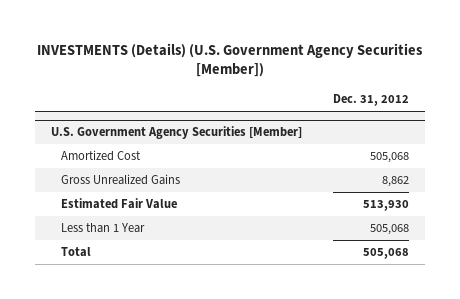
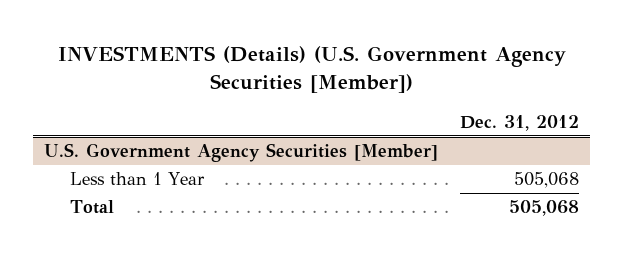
@ U.S. Government Agency Securities [Member]
- Amortized Cost | 505,068
- Gross Unrealized Gains | 8,862
- Estimated Fair Value | 513,930

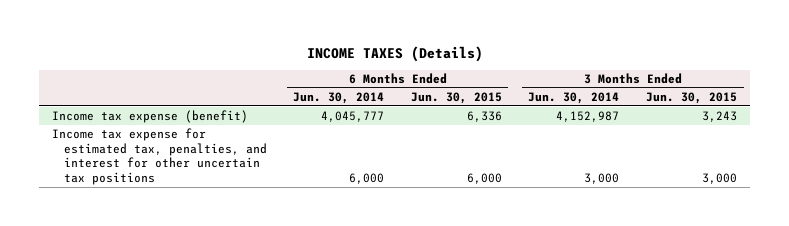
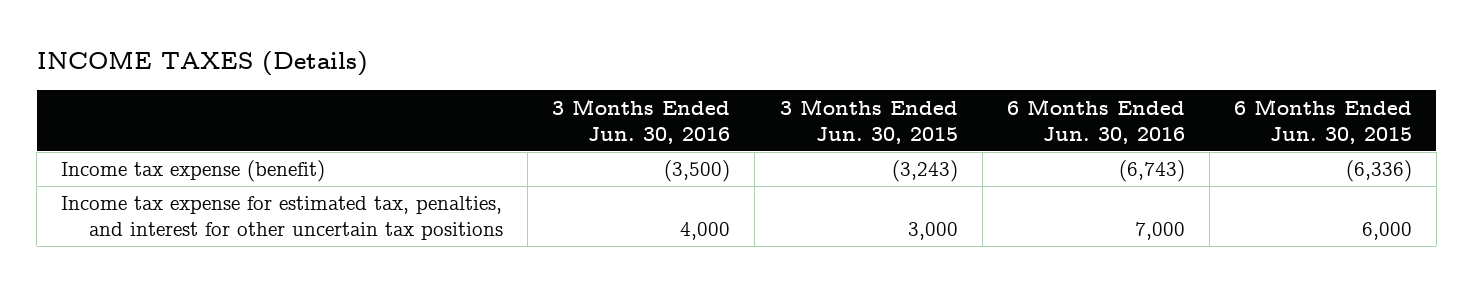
- | 6 Months Ended Jun. 30, 2014 | 6 Months Ended Jun. 30, 2015 | 3 Months Ended Jun. 30, 2014 | 3 Months Ended Jun. 30, 2015
+ | 3 Months Ended Jun. 30, 2016 | 3 Months Ended Jun. 30, 2015 | 6 Months Ended Jun. 30, 2016 | 6 Months Ended Jun. 30, 2015
- Income tax expense (benefit) | 4,045,777 | 6,336 | 4,152,987 | 3,243
+ Income tax expense (benefit) | (3,500) | (3,243) | (6,743) | (6,336)

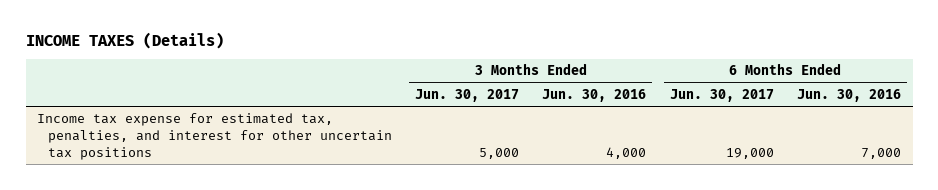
- | 3 Months Ended Jun. 30, 2016 | 3 Months Ended Jun. 30, 2015 | 6 Months Ended Jun. 30, 2016 | 6 Months Ended Jun. 30, 2015
+ | 3 Months Ended Jun. 30, 2017 | 3 Months Ended Jun. 30, 2016 | 6 Months Ended Jun. 30, 2017 | 6 Months Ended Jun. 30, 2016
- Income tax expense (benefit) | (3,500) | (3,243) | (6,743) | (6,336)

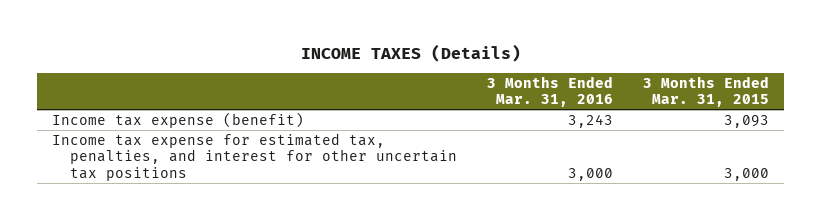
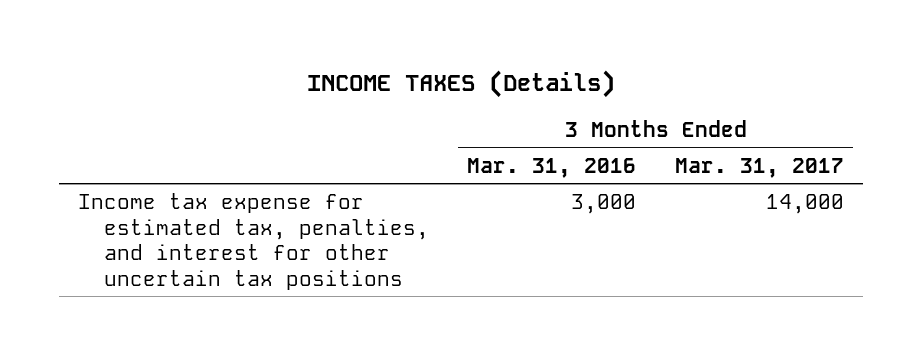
- | 3 Months Ended Mar. 31, 2016 | 3 Months Ended Mar. 31, 2015
+ | 3 Months Ended Mar. 31, 2016 | 3 Months Ended Mar. 31, 2017
- Income tax expense (benefit) | 3,243 | 3,093

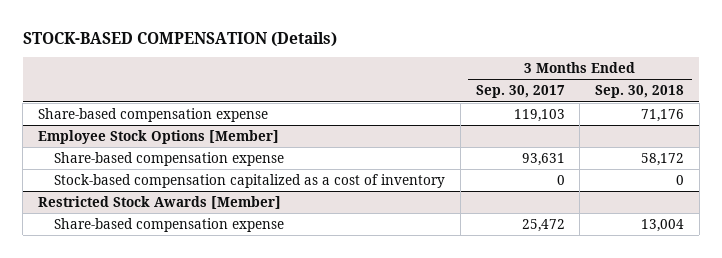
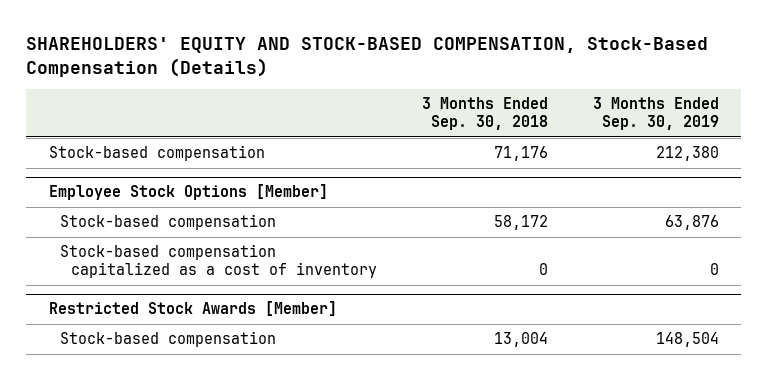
- STOCK-BASED COMPENSATION (Details)
+ SHAREHOLDERS' EQUITY AND STOCK-BASED COMPENSATION, Stock-Based Compensation (Details)
- | 3 Months Ended Sep. 30, 2017 | 3 Months Ended Sep. 30, 2018
+ | 3 Months Ended Sep. 30, 2018 | 3 Months Ended Sep. 30, 2019
- Share-based compensation expense | 119,103 | 71,176
+ Stock-based compensation | 71,176 | 212,380
@ Employee Stock Options [Member]
- Share-based compensation expense | 93,631 | 58,172
+ Stock-based compensation | 58,172 | 63,876
@ Restricted Stock Awards [Member]
- Share-based compensation expense | 25,472 | 13,004
+ Stock-based compensation | 13,004 | 148,504

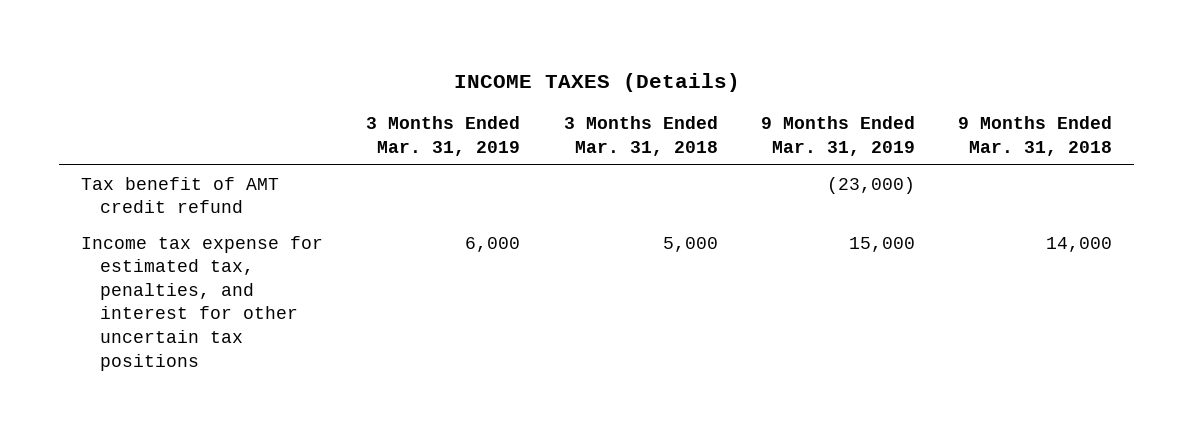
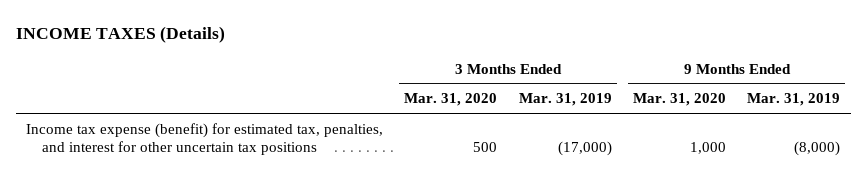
- | 3 Months Ended Mar. 31, 2019 | 3 Months Ended Mar. 31, 2018 | 9 Months Ended Mar. 31, 2019 | 9 Months Ended Mar. 31, 2018
+ | 3 Months Ended Mar. 31, 2020 | 3 Months Ended Mar. 31, 2019 | 9 Months Ended Mar. 31, 2020 | 9 Months Ended Mar. 31, 2019
- Tax benefit of AMT credit refund | | | (23,000) |
- Income tax expense for estimated tax, penalties, and interest for other uncertain tax positions | 6,000 | 5,000 | 15,000 | 14,000
+ Income tax expense (benefit) for estimated tax, penalties, and interest for other uncertain tax positions | 500 | (17,000) | 1,000 | (8,000)

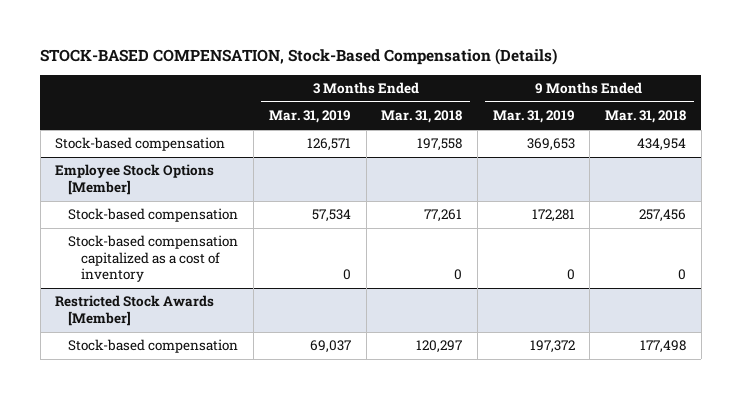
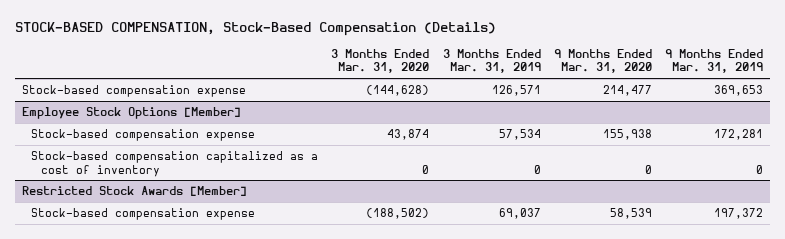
- | 3 Months Ended Mar. 31, 2019 | 3 Months Ended Mar. 31, 2018 | 9 Months Ended Mar. 31, 2019 | 9 Months Ended Mar. 31, 2018
+ | 3 Months Ended Mar. 31, 2020 | 3 Months Ended Mar. 31, 2019 | 9 Months Ended Mar. 31, 2020 | 9 Months Ended Mar. 31, 2019
- Stock-based compensation | 126,571 | 197,558 | 369,653 | 434,954
+ Stock-based compensation expense | (144,628) | 126,571 | 214,477 | 369,653
@ Employee Stock Options [Member]
- Stock-based compensation | 57,534 | 77,261 | 172,281 | 257,456
+ Stock-based compensation expense | 43,874 | 57,534 | 155,938 | 172,281
@ Restricted Stock Awards [Member]
- Stock-based compensation | 69,037 | 120,297 | 197,372 | 177,498
+ Stock-based compensation expense | (188,502) | 69,037 | 58,539 | 197,372

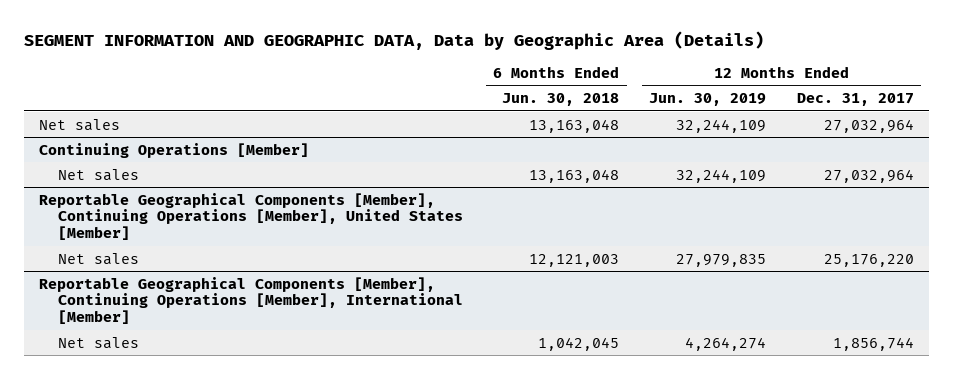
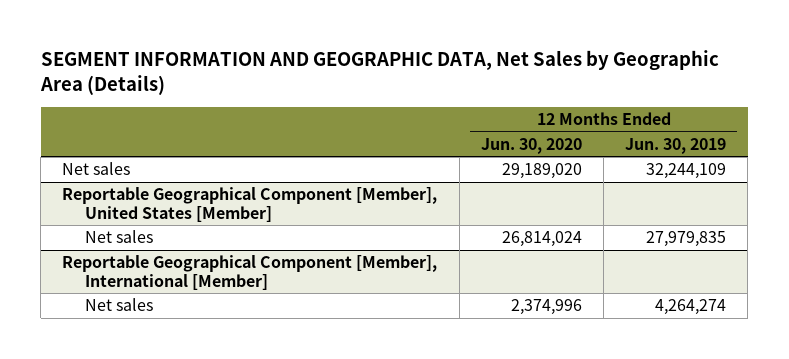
- SEGMENT INFORMATION AND GEOGRAPHIC DATA, Data by Geographic Area (Details)
+ SEGMENT INFORMATION AND GEOGRAPHIC DATA, Net Sales by Geographic Area (Details)
- | 6 Months Ended Jun. 30, 2018 | 12 Months Ended Jun. 30, 2019 | 12 Months Ended Dec. 31, 2017
+ | 12 Months Ended Jun. 30, 2020 | 12 Months Ended Jun. 30, 2019
- Continuing Operations [Member]
- Net sales | 13,163,048 | 32,244,109 | 27,032,964
- Reportable Geographical Components [Member], Continuing Operations [Member], United States [Member]
+ Reportable Geographical Component [Member], United States [Member]
- Reportable Geographical Components [Member], Continuing Operations [Member], International [Member]
+ Reportable Geographical Component [Member], International [Member]

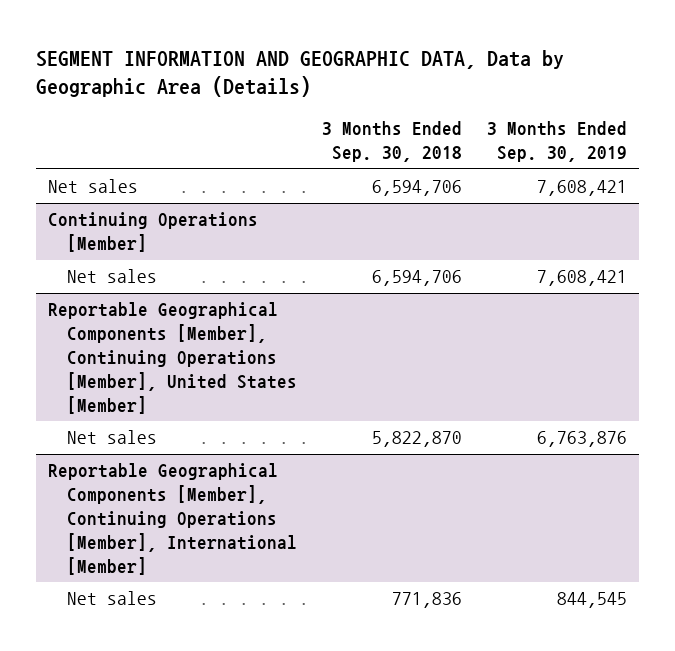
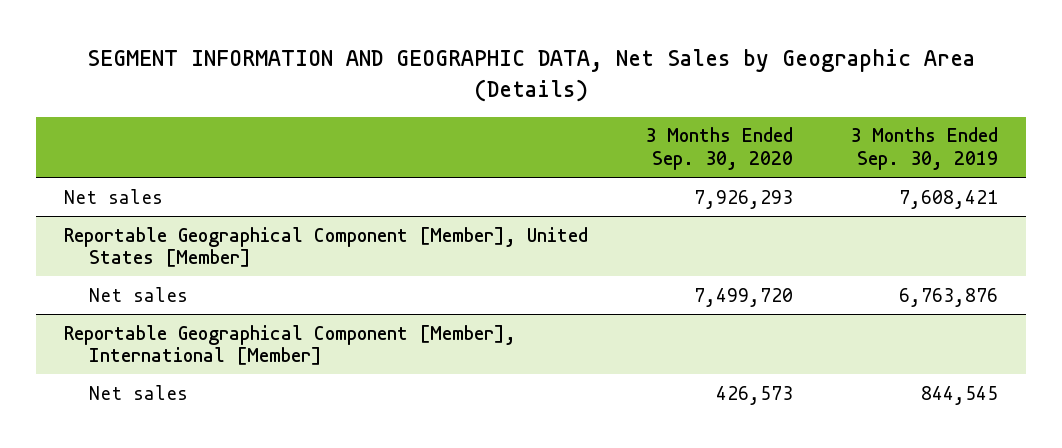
- SEGMENT INFORMATION AND GEOGRAPHIC DATA, Data by Geographic Area (Details)
+ SEGMENT INFORMATION AND GEOGRAPHIC DATA, Net Sales by Geographic Area (Details)
- | 3 Months Ended Sep. 30, 2018 | 3 Months Ended Sep. 30, 2019
+ | 3 Months Ended Sep. 30, 2020 | 3 Months Ended Sep. 30, 2019
- Continuing Operations [Member]
- Net sales | 6,594,706 | 7,608,421
- Reportable Geographical Components [Member], Continuing Operations [Member], United States [Member]
+ Reportable Geographical Component [Member], United States [Member]
- Reportable Geographical Components [Member], Continuing Operations [Member], International [Member]
+ Reportable Geographical Component [Member], International [Member]

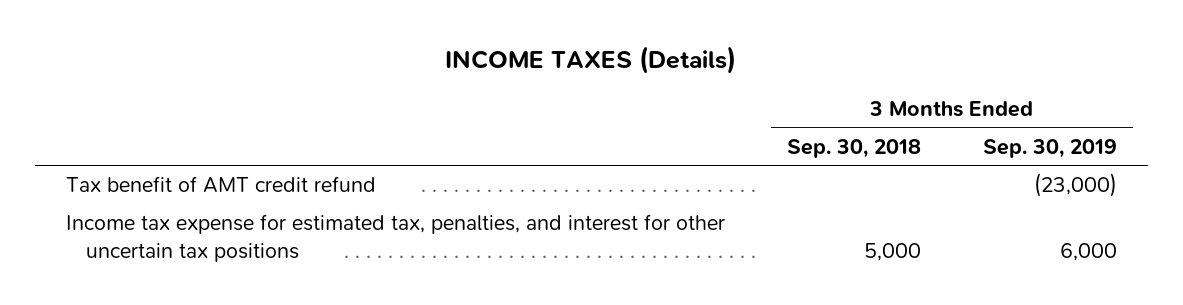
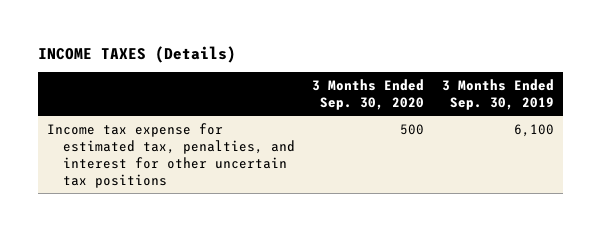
- | 3 Months Ended Sep. 30, 2018 | 3 Months Ended Sep. 30, 2019
+ | 3 Months Ended Sep. 30, 2020 | 3 Months Ended Sep. 30, 2019
- Tax benefit of AMT credit refund | | (23,000)
- Income tax expense for estimated tax, penalties, and interest for other uncertain tax positions | 5,000 | 6,000
+ Income tax expense for estimated tax, penalties, and interest for other uncertain tax positions | 500 | 6,100

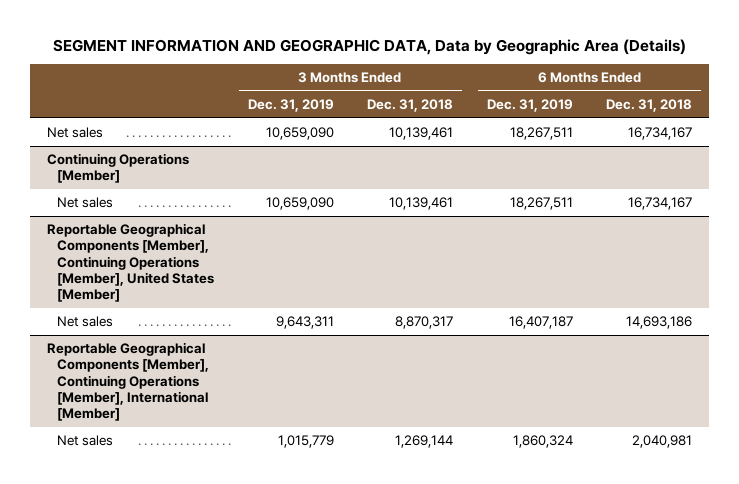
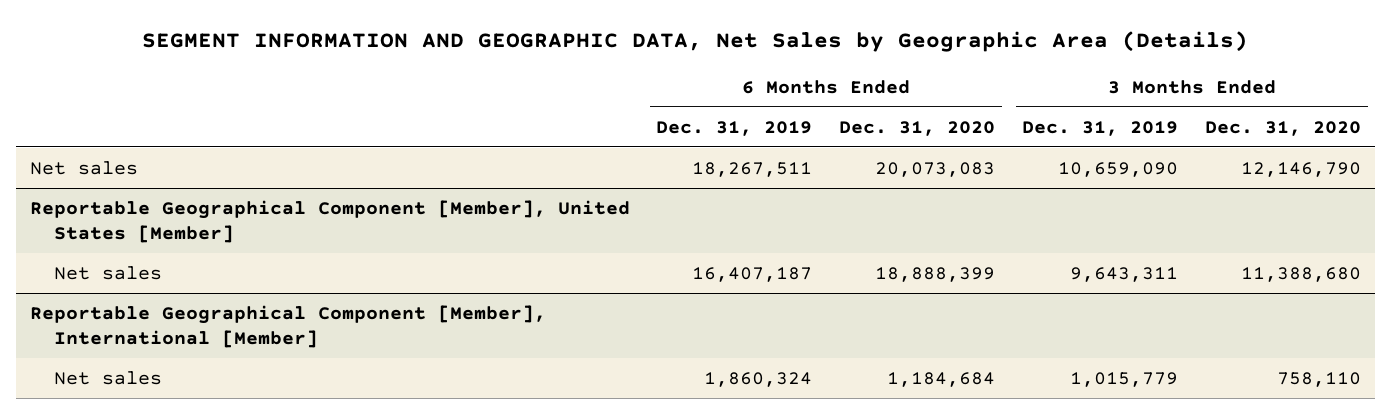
- SEGMENT INFORMATION AND GEOGRAPHIC DATA, Data by Geographic Area (Details)
+ SEGMENT INFORMATION AND GEOGRAPHIC DATA, Net Sales by Geographic Area (Details)
- | 3 Months Ended Dec. 31, 2019 | 3 Months Ended Dec. 31, 2018 | 6 Months Ended Dec. 31, 2019 | 6 Months Ended Dec. 31, 2018
+ | 6 Months Ended Dec. 31, 2019 | 6 Months Ended Dec. 31, 2020 | 3 Months Ended Dec. 31, 2019 | 3 Months Ended Dec. 31, 2020
- Continuing Operations [Member]
- Net sales | 10,659,090 | 10,139,461 | 18,267,511 | 16,734,167
- Reportable Geographical Components [Member], Continuing Operations [Member], United States [Member]
+ Reportable Geographical Component [Member], United States [Member]
- Reportable Geographical Components [Member], Continuing Operations [Member], International [Member]
+ Reportable Geographical Component [Member], International [Member]

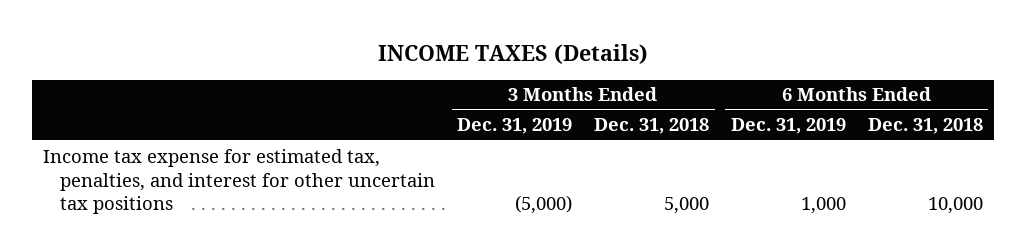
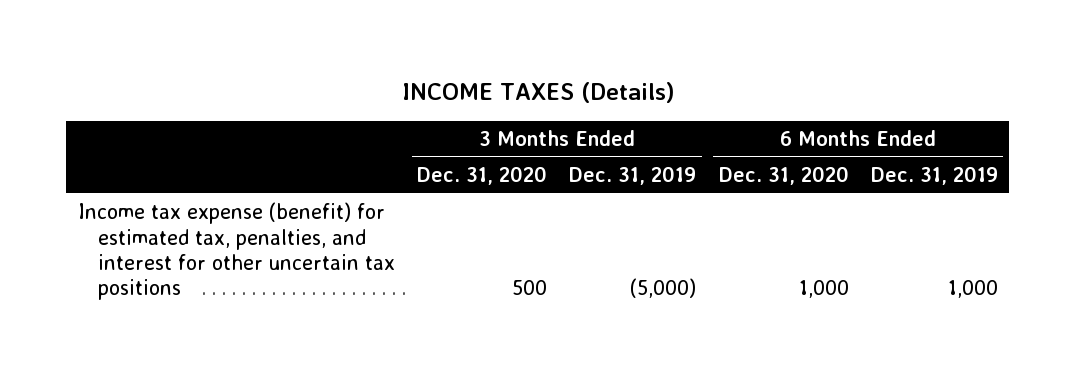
- | 3 Months Ended Dec. 31, 2019 | 3 Months Ended Dec. 31, 2018 | 6 Months Ended Dec. 31, 2019 | 6 Months Ended Dec. 31, 2018
+ | 3 Months Ended Dec. 31, 2020 | 3 Months Ended Dec. 31, 2019 | 6 Months Ended Dec. 31, 2020 | 6 Months Ended Dec. 31, 2019
- Income tax expense for estimated tax, penalties, and interest for other uncertain tax positions | (5,000) | 5,000 | 1,000 | 10,000
+ Income tax expense (benefit) for estimated tax, penalties, and interest for other uncertain tax positions | 500 | (5,000) | 1,000 | 1,000

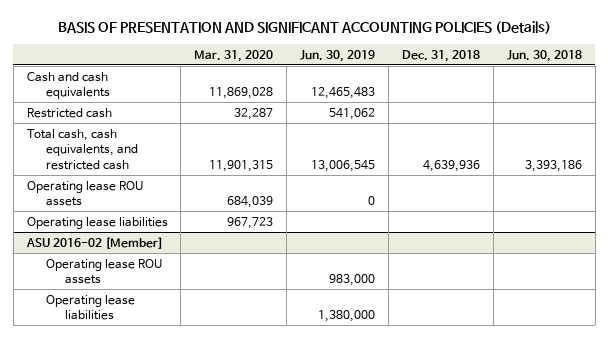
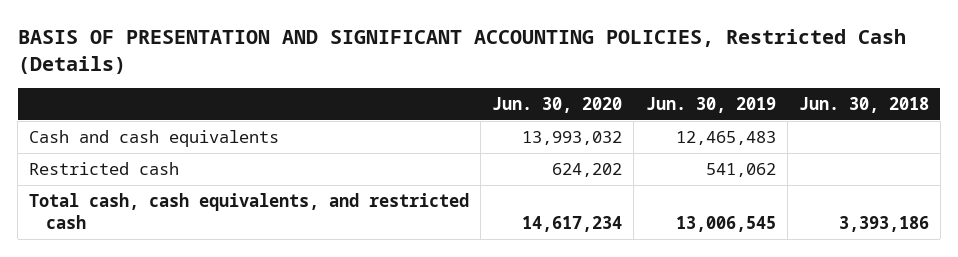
- BASIS OF PRESENTATION AND SIGNIFICANT ACCOUNTING POLICIES (Details)
+ BASIS OF PRESENTATION AND SIGNIFICANT ACCOUNTING POLICIES, Restricted Cash (Details)
- | Mar. 31, 2020 | Jun. 30, 2019 | Dec. 31, 2018 | Jun. 30, 2018
+ | Jun. 30, 2020 | Jun. 30, 2019 | Jun. 30, 2018
- Operating lease ROU assets | 684,039 | 0 | |
- Operating lease liabilities | 967,723 | | |
- ASU 2016-02 [Member]
- Operating lease ROU assets | | 983,000 | |
- Operating lease liabilities | | 1,380,000 | |

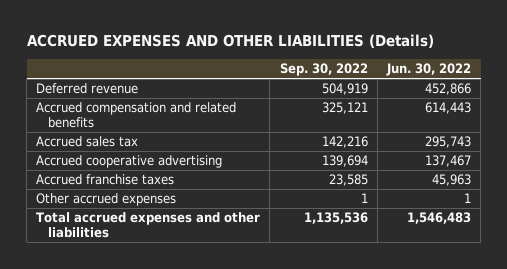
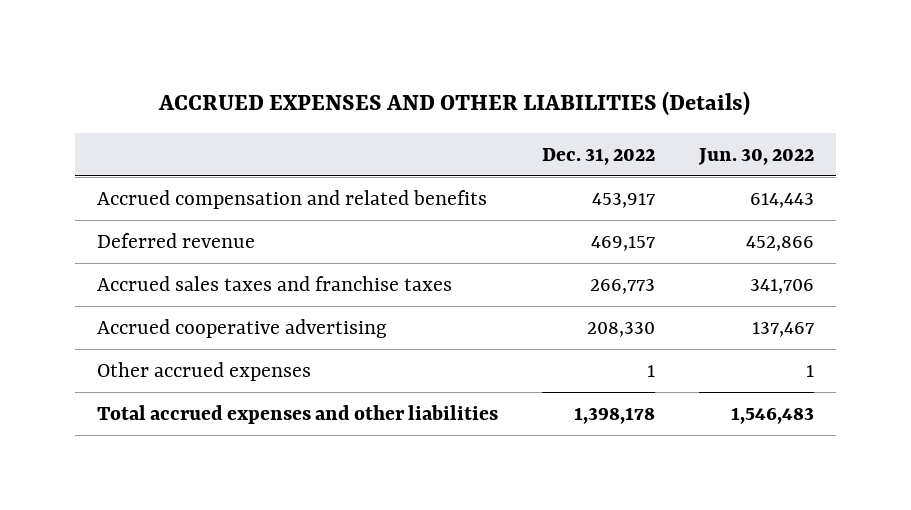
- | Sep. 30, 2022 | Jun. 30, 2022
+ | Dec. 31, 2022 | Jun. 30, 2022
- Accrued sales tax | 142,216 | 295,743
moved down: Deferred revenue | 469,157 | 452,866
+ Accrued sales taxes and franchise taxes | 266,773 | 341,706
- Accrued franchise taxes | 23,585 | 45,963

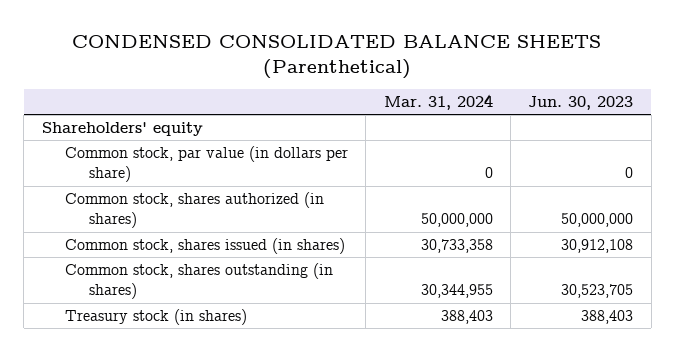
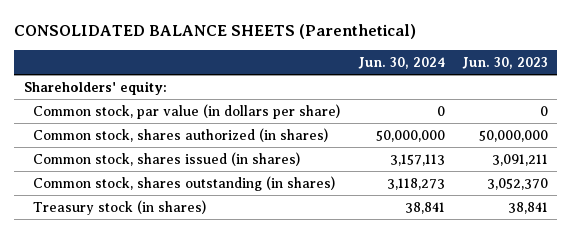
- CONDENSED CONSOLIDATED BALANCE SHEETS (Parenthetical)
+ CONSOLIDATED BALANCE SHEETS (Parenthetical)
- | Mar. 31, 2024 | Jun. 30, 2023
+ | Jun. 30, 2024 | Jun. 30, 2023
- Shareholders' equity
+ Shareholders' equity:
- Common stock, shares issued (in shares) | 30,733,358 | 30,912,108
- Common stock, shares outstanding (in shares) | 30,344,955 | 30,523,705
- Treasury stock (in shares) | 388,403 | 388,403
+ Common stock, shares issued (in shares) | 3,157,113 | 3,091,211
+ Common stock, shares outstanding (in shares) | 3,118,273 | 3,052,370
+ Treasury stock (in shares) | 38,841 | 38,841

